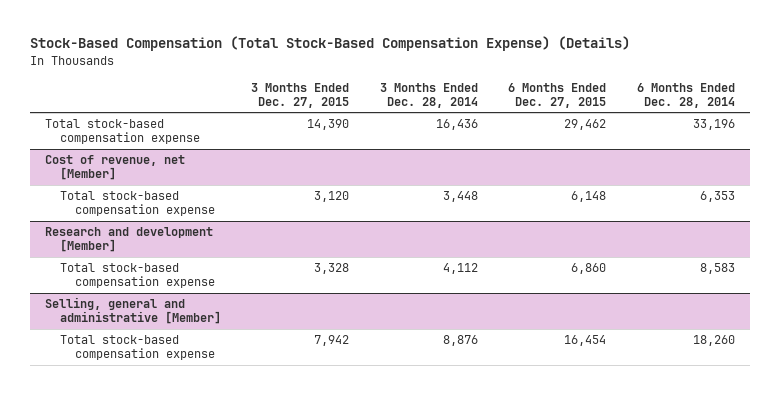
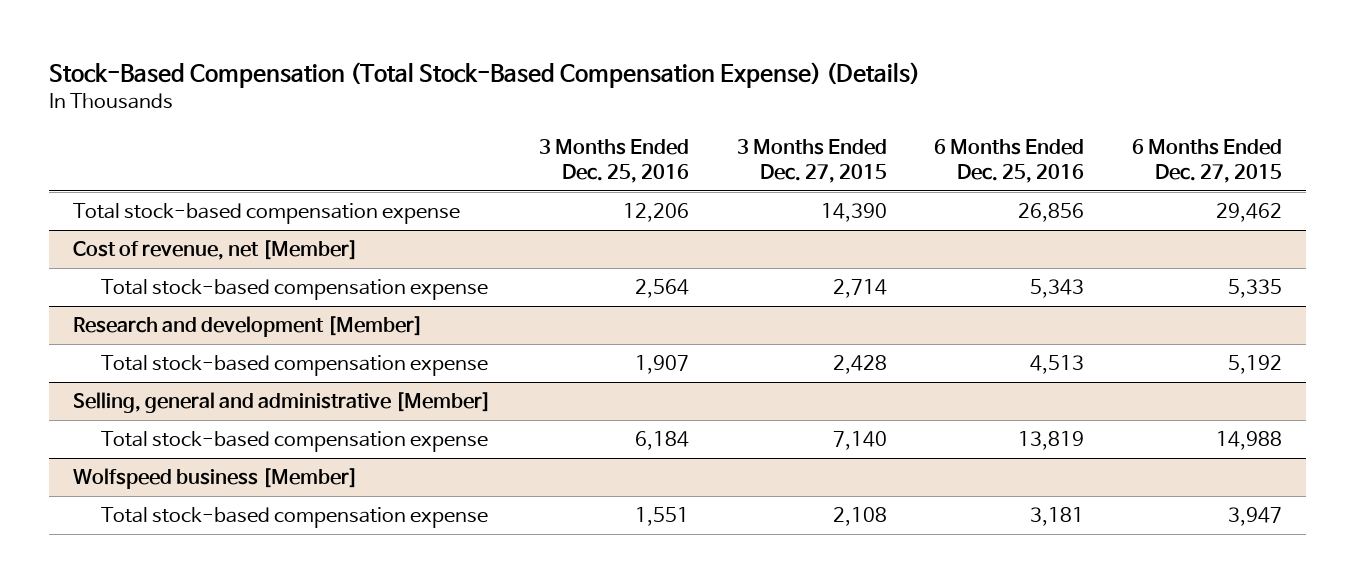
- | 3 Months Ended Dec. 27, 2015 | 3 Months Ended Dec. 28, 2014 | 6 Months Ended Dec. 27, 2015 | 6 Months Ended Dec. 28, 2014
+ | 3 Months Ended Dec. 25, 2016 | 3 Months Ended Dec. 27, 2015 | 6 Months Ended Dec. 25, 2016 | 6 Months Ended Dec. 27, 2015
@ Cost of revenue, net [Member]
- Total stock-based compensation expense | 3,120 | 3,448 | 6,148 | 6,353
+ Total stock-based compensation expense | 2,564 | 2,714 | 5,343 | 5,335
@ Research and development [Member]
- Total stock-based compensation expense | 3,328 | 4,112 | 6,860 | 8,583
+ Total stock-based compensation expense | 1,907 | 2,428 | 4,513 | 5,192
@ Selling, general and administrative [Member]
- Total stock-based compensation expense | 7,942 | 8,876 | 16,454 | 18,260
+ Total stock-based compensation expense | 6,184 | 7,140 | 13,819 | 14,988
+ Wolfspeed business [Member]
+ Total stock-based compensation expense | 1,551 | 2,108 | 3,181 | 3,947

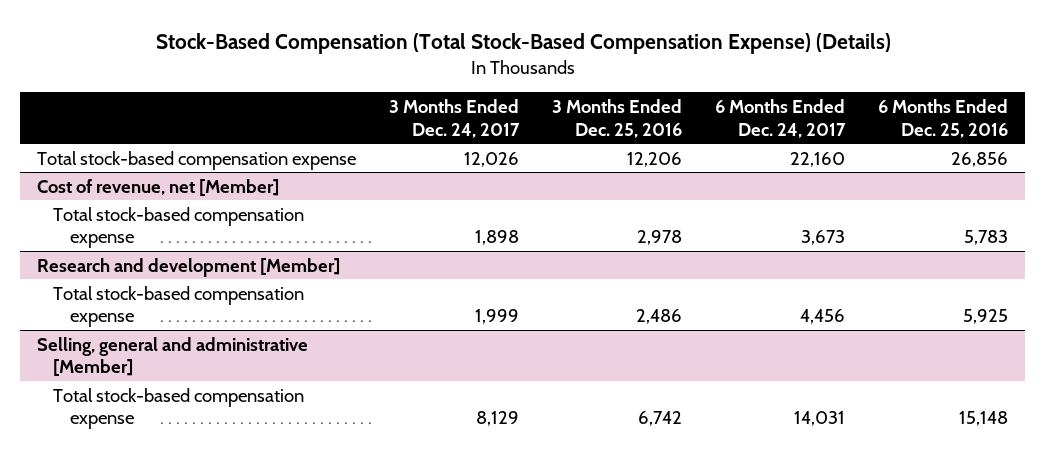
- | 3 Months Ended Dec. 25, 2016 | 3 Months Ended Dec. 27, 2015 | 6 Months Ended Dec. 25, 2016 | 6 Months Ended Dec. 27, 2015
+ | 3 Months Ended Dec. 24, 2017 | 3 Months Ended Dec. 25, 2016 | 6 Months Ended Dec. 24, 2017 | 6 Months Ended Dec. 25, 2016
@ Cost of revenue, net [Member]
- Total stock-based compensation expense | 2,564 | 2,714 | 5,343 | 5,335
+ Total stock-based compensation expense | 1,898 | 2,978 | 3,673 | 5,783
@ Research and development [Member]
- Total stock-based compensation expense | 1,907 | 2,428 | 4,513 | 5,192
+ Total stock-based compensation expense | 1,999 | 2,486 | 4,456 | 5,925
@ Selling, general and administrative [Member]
- Total stock-based compensation expense | 6,184 | 7,140 | 13,819 | 14,988
- Wolfspeed business [Member]
- Total stock-based compensation expense | 1,551 | 2,108 | 3,181 | 3,947
@ Selling, general and administrative [Member]
+ Total stock-based compensation expense | 8,129 | 6,742 | 14,031 | 15,148

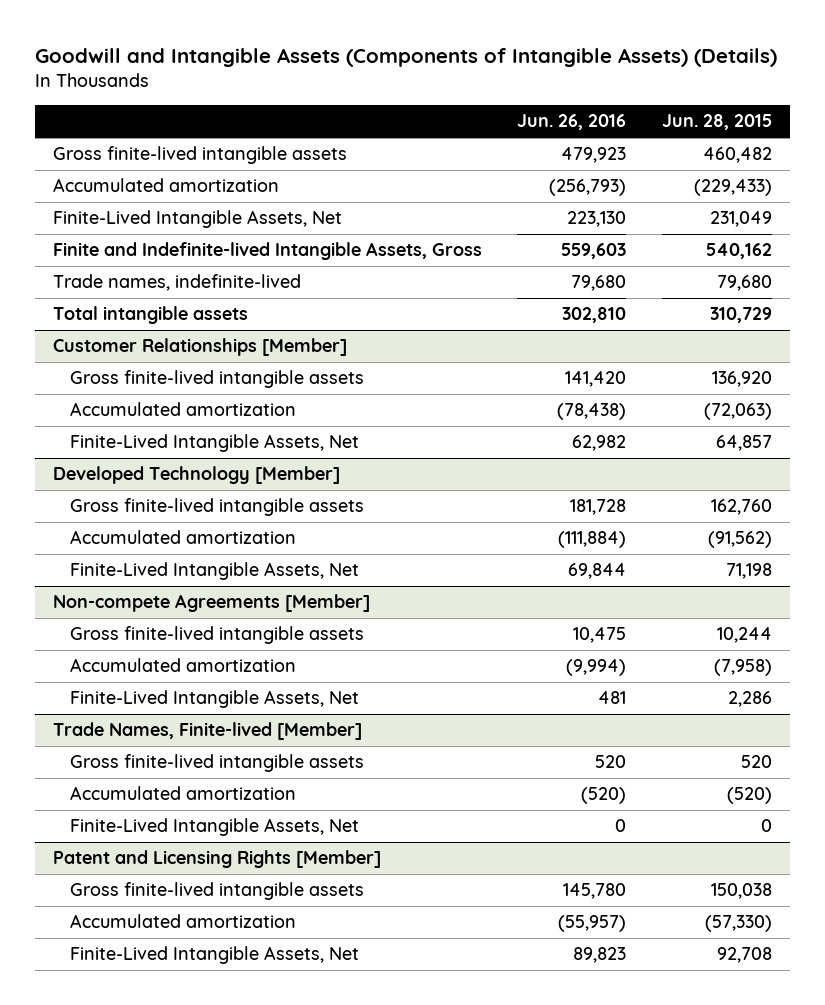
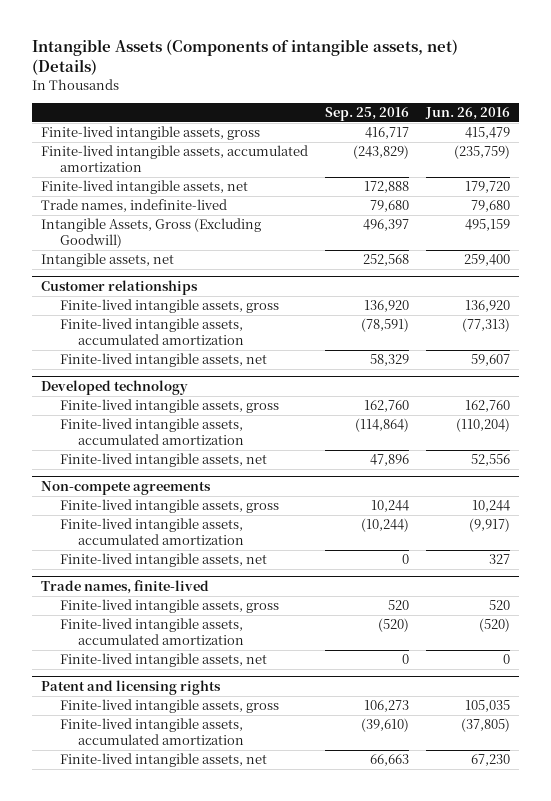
- Goodwill and Intangible Assets (Components of Intangible Assets) (Details)
+ Intangible Assets (Components of intangible assets, net) (Details)
- | Jun. 26, 2016 | Jun. 28, 2015
+ | Sep. 25, 2016 | Jun. 26, 2016
- Gross finite-lived intangible assets | 479,923 | 460,482
- Accumulated amortization | (256,793) | (229,433)
- Finite-Lived Intangible Assets, Net | 223,130 | 231,049
- Finite and Indefinite-lived Intangible Assets, Gross | 559,603 | 540,162
+ Finite-lived intangible assets, gross | 416,717 | 415,479
+ Finite-lived intangible assets, accumulated amortization | (243,829) | (235,759)
+ Finite-lived intangible assets, net | 172,888 | 179,720
- Total intangible assets | 302,810 | 310,729
- Customer Relationships [Member]
- Gross finite-lived intangible assets | 141,420 | 136,920
- Accumulated amortization | (78,438) | (72,063)
- Finite-Lived Intangible Assets, Net | 62,982 | 64,857
- Developed Technology [Member]
- Gross finite-lived intangible assets | 181,728 | 162,760
- Accumulated amortization | (111,884) | (91,562)
- Finite-Lived Intangible Assets, Net | 69,844 | 71,198
- Non-compete Agreements [Member]
- Gross finite-lived intangible assets | 10,475 | 10,244
- Accumulated amortization | (9,994) | (7,958)
- Finite-Lived Intangible Assets, Net | 481 | 2,286
- Trade Names, Finite-lived [Member]
- Gross finite-lived intangible assets | 520 | 520
- Accumulated amortization | (520) | (520)
- Finite-Lived Intangible Assets, Net | 0 | 0
- Patent and Licensing Rights [Member]
- Gross finite-lived intangible assets | 145,780 | 150,038
- Accumulated amortization | (55,957) | (57,330)
- Finite-Lived Intangible Assets, Net | 89,823 | 92,708
+ Intangible Assets, Gross (Excluding Goodwill) | 496,397 | 495,159
+ Intangible assets, net | 252,568 | 259,400
+ Customer relationships
+ Finite-lived intangible assets, gross | 136,920 | 136,920
+ Finite-lived intangible assets, accumulated amortization | (78,591) | (77,313)
+ Finite-lived intangible assets, net | 58,329 | 59,607
+ Developed technology
+ Finite-lived intangible assets, gross | 162,760 | 162,760
+ Finite-lived intangible assets, accumulated amortization | (114,864) | (110,204)
+ Finite-lived intangible assets, net | 47,896 | 52,556
+ Non-compete agreements
+ Finite-lived intangible assets, gross | 10,244 | 10,244
+ Finite-lived intangible assets, accumulated amortization | (10,244) | (9,917)
+ Finite-lived intangible assets, net | 0 | 327
+ Trade names, finite-lived
+ Finite-lived intangible assets, gross | 520 | 520
+ Finite-lived intangible assets, accumulated amortization | (520) | (520)
+ Finite-lived intangible assets, net | 0 | 0
+ Patent and licensing rights
+ Finite-lived intangible assets, gross | 106,273 | 105,035
+ Finite-lived intangible assets, accumulated amortization | (39,610) | (37,805)
+ Finite-lived intangible assets, net | 66,663 | 67,230

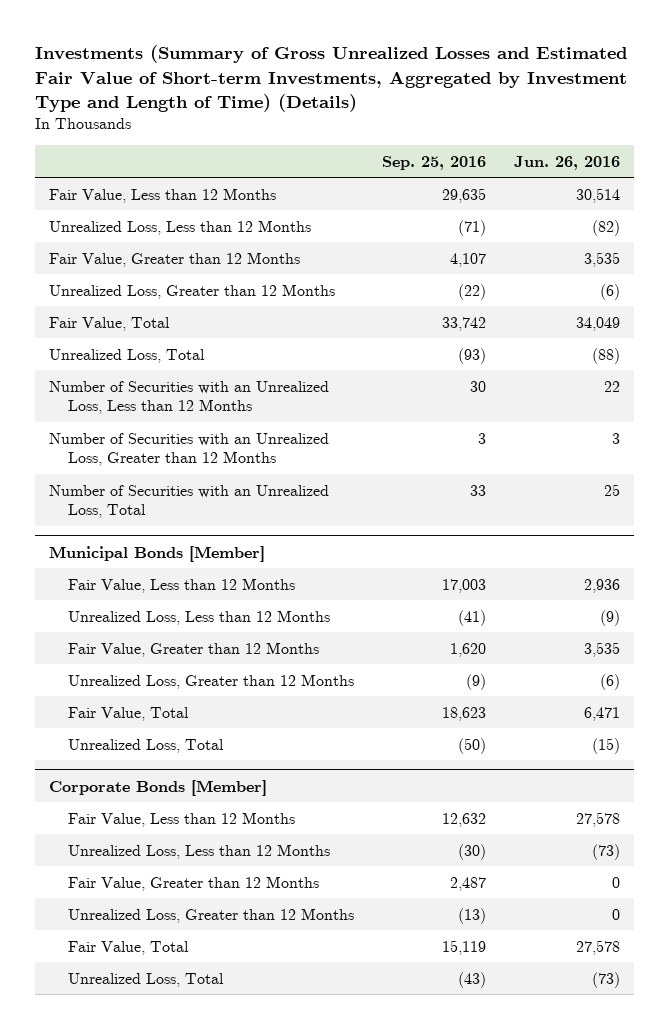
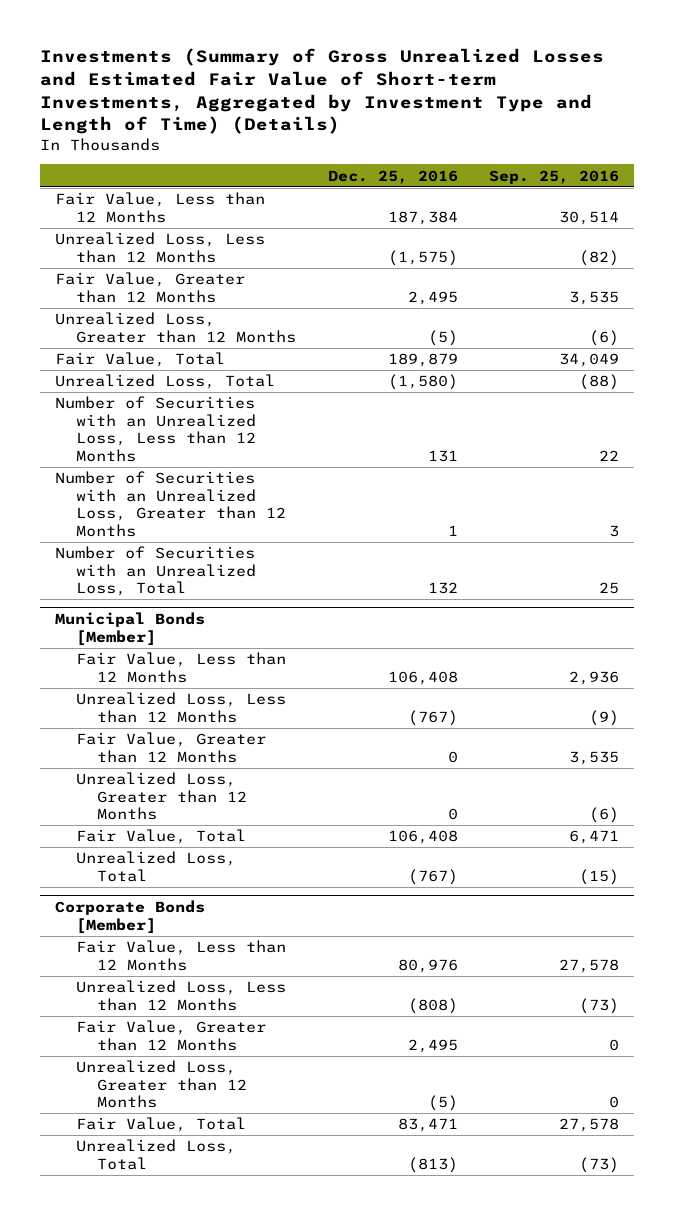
- | Sep. 25, 2016 | Jun. 26, 2016
+ | Dec. 25, 2016 | Sep. 25, 2016
- Fair Value, Less than 12 Months | 29,635 | 30,514
- Unrealized Loss, Less than 12 Months | (71) | (82)
- Fair Value, Greater than 12 Months | 4,107 | 3,535
- Unrealized Loss, Greater than 12 Months | (22) | (6)
- Fair Value, Total | 33,742 | 34,049
- Unrealized Loss, Total | (93) | (88)
- Number of Securities with an Unrealized Loss, Less than 12 Months | 30 | 22
+ Fair Value, Less than 12 Months | 187,384 | 30,514
+ Unrealized Loss, Less than 12 Months | (1,575) | (82)
+ Fair Value, Greater than 12 Months | 2,495 | 3,535
+ Unrealized Loss, Greater than 12 Months | (5) | (6)
+ Fair Value, Total | 189,879 | 34,049
+ Unrealized Loss, Total | (1,580) | (88)
+ Number of Securities with an Unrealized Loss, Less than 12 Months | 131 | 22
- Number of Securities with an Unrealized Loss, Total | 33 | 25
+ Number of Securities with an Unrealized Loss, Total | 132 | 25
@ Municipal Bonds [Member]
- Fair Value, Less than 12 Months | 17,003 | 2,936
- Unrealized Loss, Less than 12 Months | (41) | (9)
- Fair Value, Greater than 12 Months | 1,620 | 3,535
- Unrealized Loss, Greater than 12 Months | (9) | (6)
- Fair Value, Total | 18,623 | 6,471
- Unrealized Loss, Total | (50) | (15)
+ Fair Value, Less than 12 Months | 106,408 | 2,936
+ Unrealized Loss, Less than 12 Months | (767) | (9)
+ Fair Value, Greater than 12 Months | 0 | 3,535
+ Unrealized Loss, Greater than 12 Months | 0 | (6)
+ Fair Value, Total | 106,408 | 6,471
+ Unrealized Loss, Total | (767) | (15)
@ Corporate Bonds [Member]
- Fair Value, Less than 12 Months | 12,632 | 27,578
- Unrealized Loss, Less than 12 Months | (30) | (73)
- Fair Value, Greater than 12 Months | 2,487 | 0
- Unrealized Loss, Greater than 12 Months | (13) | 0
- Fair Value, Total | 15,119 | 27,578
- Unrealized Loss, Total | (43) | (73)
+ Fair Value, Less than 12 Months | 80,976 | 27,578
+ Unrealized Loss, Less than 12 Months | (808) | (73)
+ Fair Value, Greater than 12 Months | 2,495 | 0
+ Unrealized Loss, Greater than 12 Months | (5) | 0
+ Fair Value, Total | 83,471 | 27,578
+ Unrealized Loss, Total | (813) | (73)

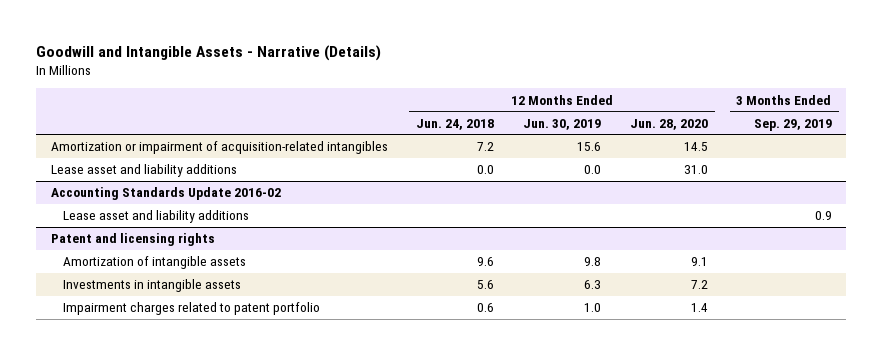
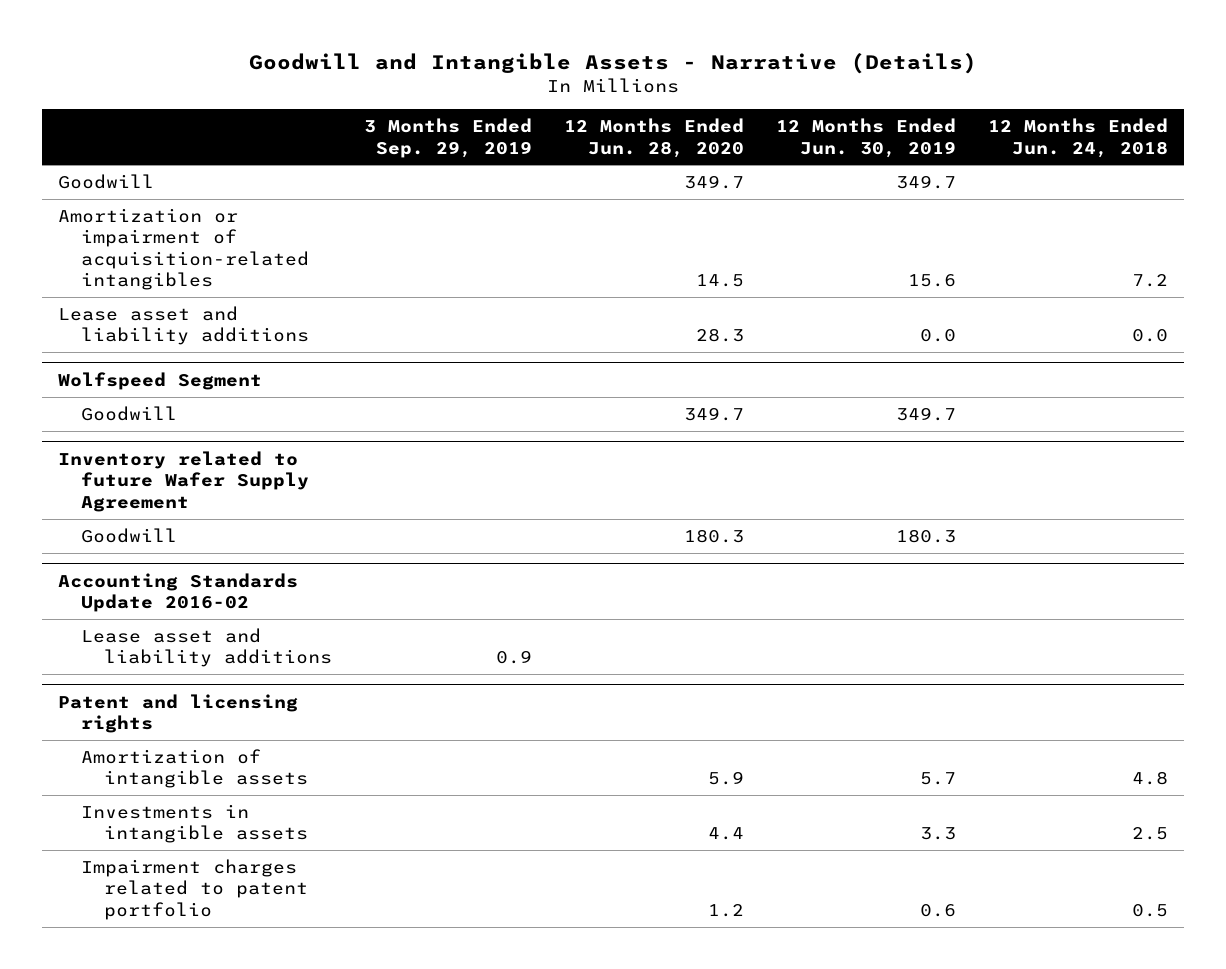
- | 12 Months Ended Jun. 24, 2018 | 12 Months Ended Jun. 30, 2019 | 12 Months Ended Jun. 28, 2020 | 3 Months Ended Sep. 29, 2019
+ | 3 Months Ended Sep. 29, 2019 | 12 Months Ended Jun. 28, 2020 | 12 Months Ended Jun. 30, 2019 | 12 Months Ended Jun. 24, 2018
+ Goodwill | | 349.7 | 349.7 |
- Lease asset and liability additions | 0.0 | 0.0 | 31.0 |
+ Lease asset and liability additions | | 28.3 | 0.0 | 0.0
+ Wolfspeed Segment
+ Goodwill | | 349.7 | 349.7 |
+ Inventory related to future Wafer Supply Agreement
+ Goodwill | | 180.3 | 180.3 |
@ Patent and licensing rights
- Amortization of intangible assets | 9.6 | 9.8 | 9.1 |
- Investments in intangible assets | 5.6 | 6.3 | 7.2 |
- Impairment charges related to patent portfolio | 0.6 | 1.0 | 1.4 |
+ Amortization of intangible assets | | 5.9 | 5.7 | 4.8
+ Investments in intangible assets | | 4.4 | 3.3 | 2.5
+ Impairment charges related to patent portfolio | | 1.2 | 0.6 | 0.5

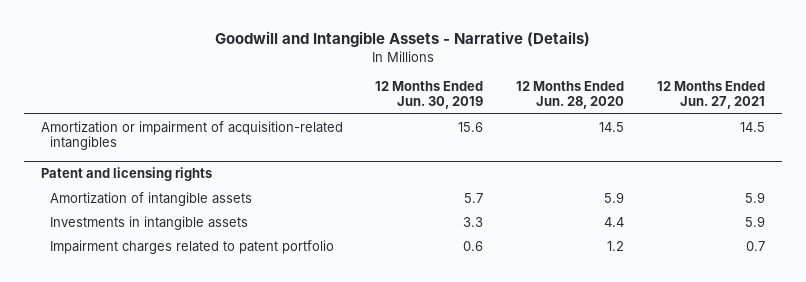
- | 3 Months Ended Sep. 29, 2019 | 12 Months Ended Jun. 28, 2020 | 12 Months Ended Jun. 30, 2019 | 12 Months Ended Jun. 24, 2018
+ | 12 Months Ended Jun. 30, 2019 | 12 Months Ended Jun. 28, 2020 | 12 Months Ended Jun. 27, 2021
- Goodwill | | 349.7 | 349.7 |
- Lease asset and liability additions | | 28.3 | 0.0 | 0.0
- Wolfspeed Segment
- Goodwill | | 349.7 | 349.7 |
- Inventory related to future Wafer Supply Agreement
- Goodwill | | 180.3 | 180.3 |
- Accounting Standards Update 2016-02
- Lease asset and liability additions | 0.9 | | |

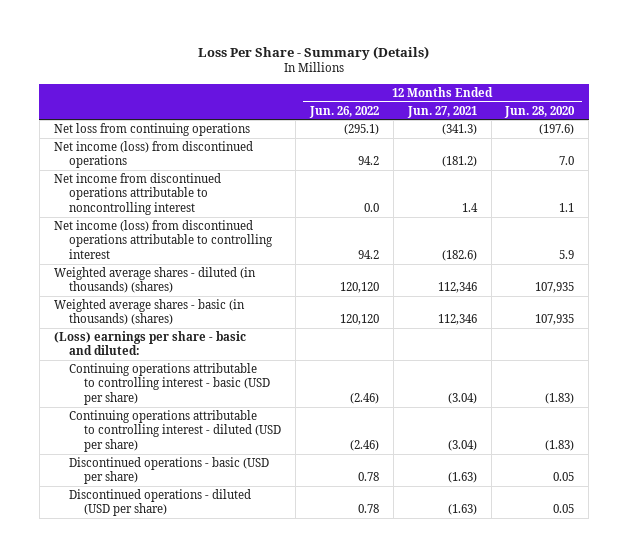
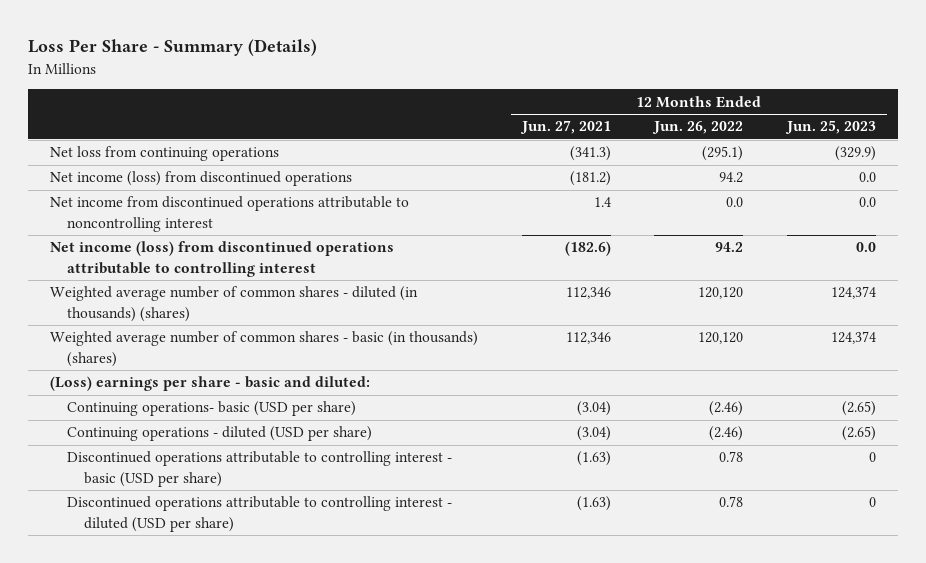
- | 12 Months Ended Jun. 26, 2022 | 12 Months Ended Jun. 27, 2021 | 12 Months Ended Jun. 28, 2020
+ | 12 Months Ended Jun. 27, 2021 | 12 Months Ended Jun. 26, 2022 | 12 Months Ended Jun. 25, 2023
- Weighted average shares - diluted (in thousands) (shares) | 120,120 | 112,346 | 107,935
- Weighted average shares - basic (in thousands) (shares) | 120,120 | 112,346 | 107,935
+ Weighted average number of common shares - diluted (in thousands) (shares) | 112,346 | 120,120 | 124,374
+ Weighted average number of common shares - basic (in thousands) (shares) | 112,346 | 120,120 | 124,374
- Continuing operations attributable to controlling interest - basic (USD per share) | (2.46) | (3.04) | (1.83)
- Continuing operations attributable to controlling interest - diluted (USD per share) | (2.46) | (3.04) | (1.83)
- Discontinued operations - basic (USD per share) | 0.78 | (1.63) | 0.05
- Discontinued operations - diluted (USD per share) | 0.78 | (1.63) | 0.05
+ Continuing operations- basic (USD per share) | (3.04) | (2.46) | (2.65)
+ Continuing operations - diluted (USD per share) | (3.04) | (2.46) | (2.65)
+ Discontinued operations attributable to controlling interest - basic (USD per share) | (1.63) | 0.78 | 0
+ Discontinued operations attributable to controlling interest - diluted (USD per share) | (1.63) | 0.78 | 0

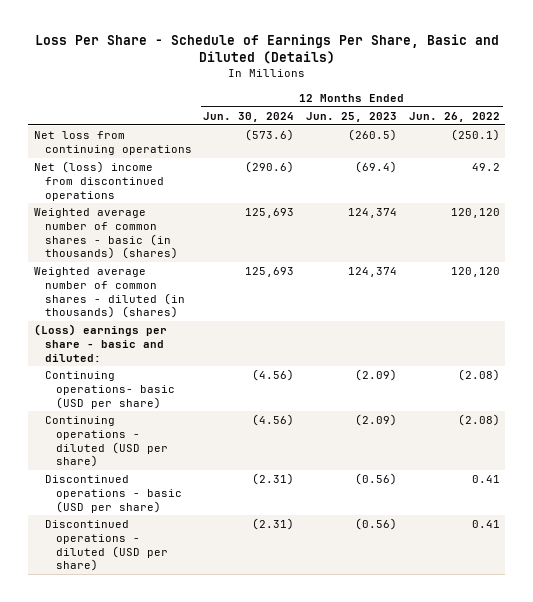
- Loss Per Share - Summary (Details)
+ Loss Per Share - Schedule of Earnings Per Share, Basic and Diluted (Details)
- | 12 Months Ended Jun. 27, 2021 | 12 Months Ended Jun. 26, 2022 | 12 Months Ended Jun. 25, 2023
+ | 12 Months Ended Jun. 30, 2024 | 12 Months Ended Jun. 25, 2023 | 12 Months Ended Jun. 26, 2022
- Net loss from continuing operations | (341.3) | (295.1) | (329.9)
- Net income (loss) from discontinued operations | (181.2) | 94.2 | 0.0
- Net income from discontinued operations attributable to noncontrolling interest | 1.4 | 0.0 | 0.0
- Net income (loss) from discontinued operations attributable to controlling interest | (182.6) | 94.2 | 0.0
+ Net loss from continuing operations | (573.6) | (260.5) | (250.1)
+ Net (loss) income from discontinued operations | (290.6) | (69.4) | 49.2
moved down: Weighted average number of common shares - diluted (in thousands) (shares) | 125,693 | 124,374 | 120,120
- Continuing operations- basic (USD per share) | (3.04) | (2.46) | (2.65)
- Continuing operations - diluted (USD per share) | (3.04) | (2.46) | (2.65)
- Discontinued operations attributable to controlling interest - basic (USD per share) | (1.63) | 0.78 | 0
- Discontinued operations attributable to controlling interest - diluted (USD per share) | (1.63) | 0.78 | 0
+ Continuing operations- basic (USD per share) | (4.56) | (2.09) | (2.08)
+ Continuing operations - diluted (USD per share) | (4.56) | (2.09) | (2.08)
+ Discontinued operations - basic (USD per share) | (2.31) | (0.56) | 0.41
+ Discontinued operations - diluted (USD per share) | (2.31) | (0.56) | 0.41

